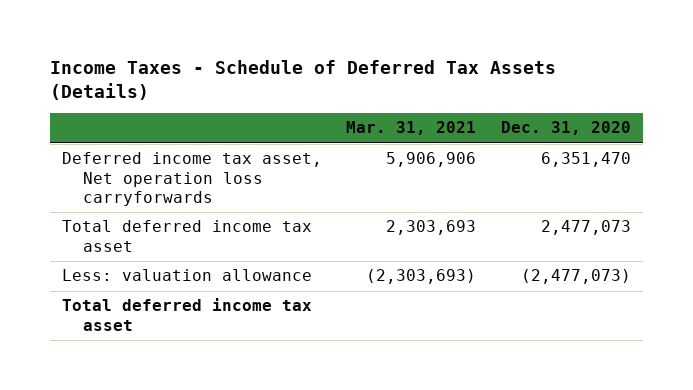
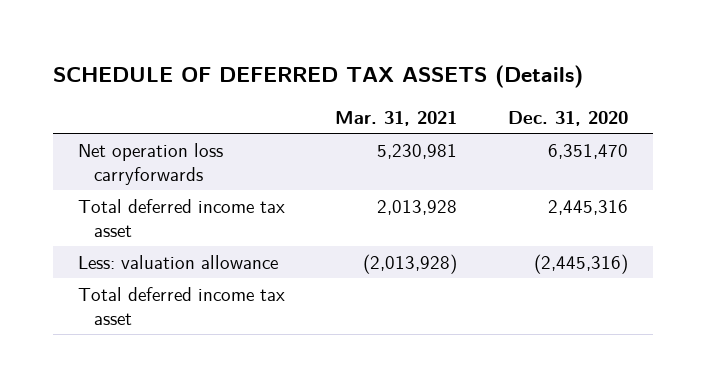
- Income Taxes - Schedule of Deferred Tax Assets (Details)
+ SCHEDULE OF DEFERRED TAX ASSETS (Details)
- Deferred income tax asset, Net operation loss carryforwards | 5,906,906 | 6,351,470
- Total deferred income tax asset | 2,303,693 | 2,477,073
- Less: valuation allowance | (2,303,693) | (2,477,073)
+ Net operation loss carryforwards | 5,230,981 | 6,351,470
+ Total deferred income tax asset | 2,013,928 | 2,445,316
+ Less: valuation allowance | (2,013,928) | (2,445,316)

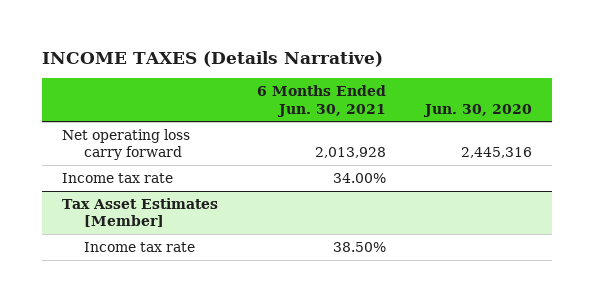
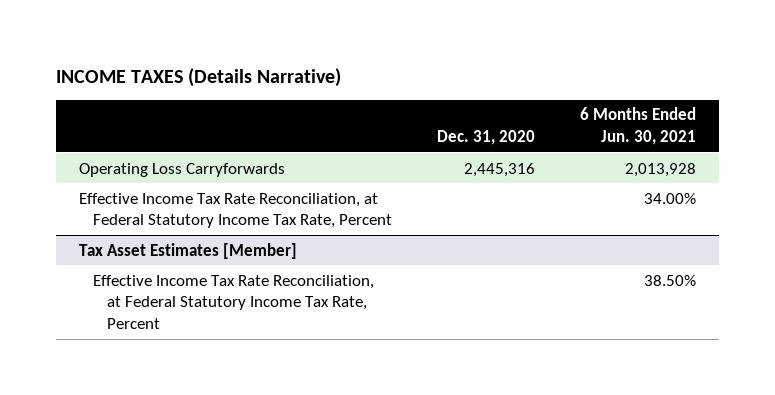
- | 6 Months Ended Jun. 30, 2021 | Jun. 30, 2020
+ | Dec. 31, 2020 | 6 Months Ended Jun. 30, 2021
- Net operating loss carry forward | 2,013,928 | 2,445,316
- Income tax rate | 34.00% |
+ Operating Loss Carryforwards | 2,445,316 | 2,013,928
+ Effective Income Tax Rate Reconciliation, at Federal Statutory Income Tax Rate, Percent | | 34.00%
@ Tax Asset Estimates [Member]
- Income tax rate | 38.50% |
+ Effective Income Tax Rate Reconciliation, at Federal Statutory Income Tax Rate, Percent | | 38.50%

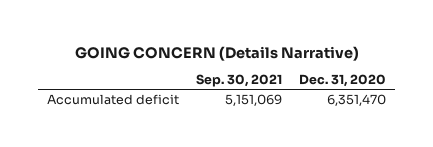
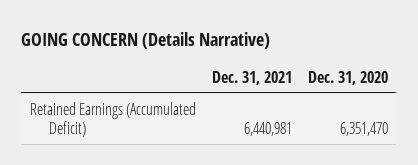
- | Sep. 30, 2021 | Dec. 31, 2020
+ | Dec. 31, 2021 | Dec. 31, 2020
- Accumulated deficit | 5,151,069 | 6,351,470
+ Retained Earnings (Accumulated Deficit) | 6,440,981 | 6,351,470

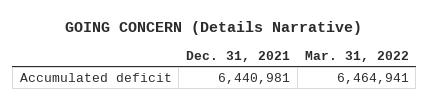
- | Dec. 31, 2021 | Dec. 31, 2020
+ | Dec. 31, 2021 | Mar. 31, 2022
- Retained Earnings (Accumulated Deficit) | 6,440,981 | 6,351,470
+ Accumulated deficit | 6,440,981 | 6,464,941

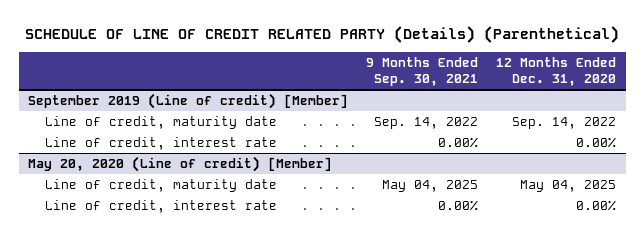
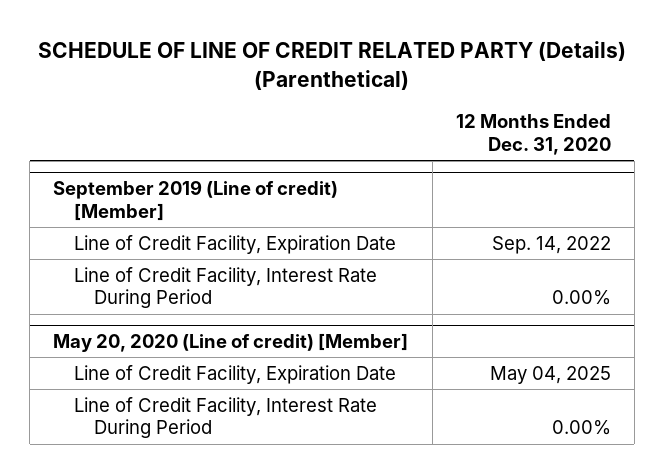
- | 9 Months Ended Sep. 30, 2021 | 12 Months Ended Dec. 31, 2020
+ | 12 Months Ended Dec. 31, 2020
@ September 2019 (Line of credit) [Member]
- Line of credit, maturity date | Sep. 14, 2022 | Sep. 14, 2022
- Line of credit, interest rate | 0.00% | 0.00%
+ Line of Credit Facility, Expiration Date | Sep. 14, 2022
+ Line of Credit Facility, Interest Rate During Period | 0.00%
@ May 20, 2020 (Line of credit) [Member]
- Line of credit, maturity date | May 04, 2025 | May 04, 2025
- Line of credit, interest rate | 0.00% | 0.00%
+ Line of Credit Facility, Expiration Date | May 04, 2025
+ Line of Credit Facility, Interest Rate During Period | 0.00%

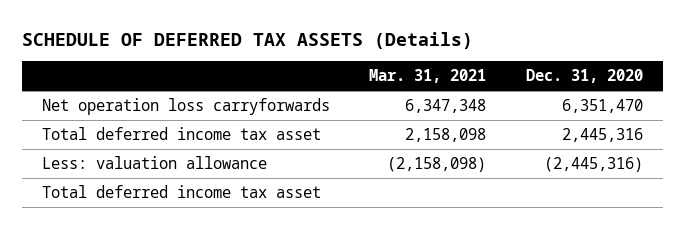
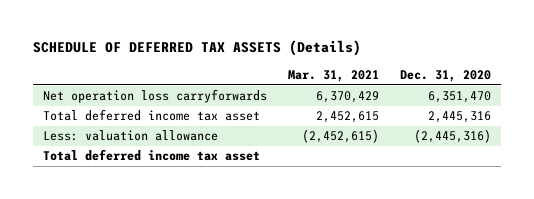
- Net operation loss carryforwards | 6,347,348 | 6,351,470
- Total deferred income tax asset | 2,158,098 | 2,445,316
- Less: valuation allowance | (2,158,098) | (2,445,316)
+ Net operation loss carryforwards | 6,370,429 | 6,351,470
+ Total deferred income tax asset | 2,452,615 | 2,445,316
+ Less: valuation allowance | (2,452,615) | (2,445,316)

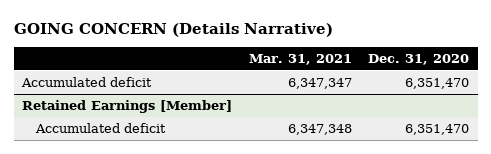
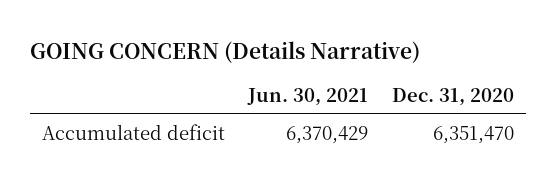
- | Mar. 31, 2021 | Dec. 31, 2020
+ | Jun. 30, 2021 | Dec. 31, 2020
- Retained Earnings [Member]
- Accumulated deficit | 6,347,348 | 6,351,470

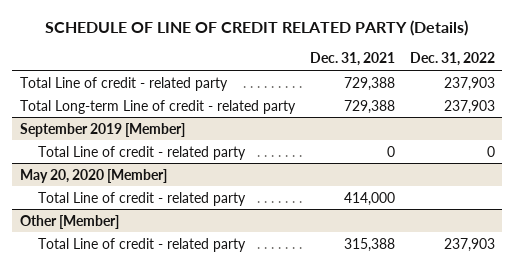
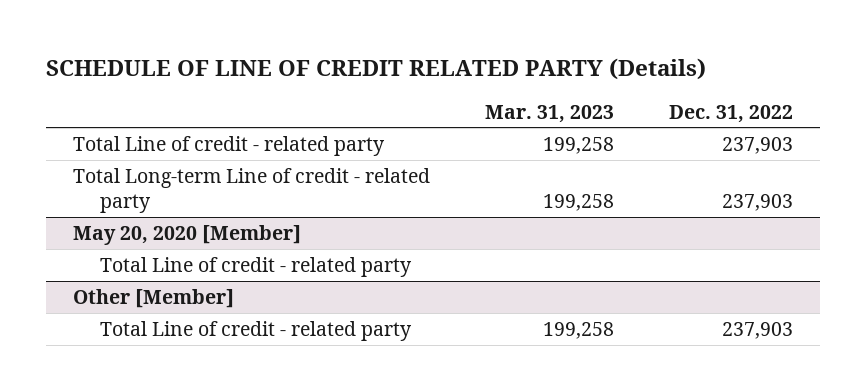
- | Dec. 31, 2021 | Dec. 31, 2022
+ | Mar. 31, 2023 | Dec. 31, 2022
- September 2019 [Member]
- Total Line of credit - related party | 0 | 0

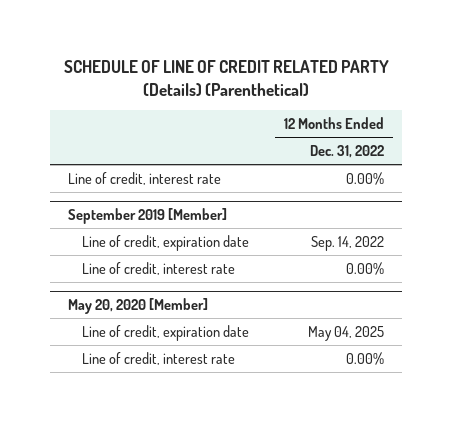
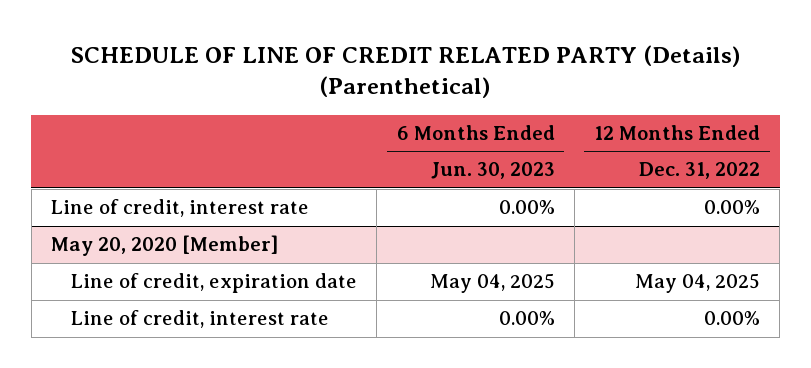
- | 12 Months Ended Dec. 31, 2022
+ | 6 Months Ended Jun. 30, 2023 | 12 Months Ended Dec. 31, 2022
- September 2019 [Member]
- Line of credit, expiration date | Sep. 14, 2022
- Line of credit, interest rate | 0.00%

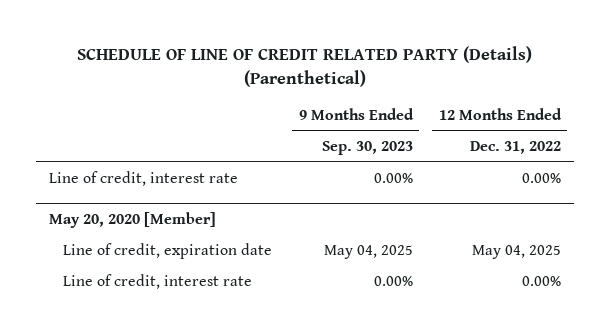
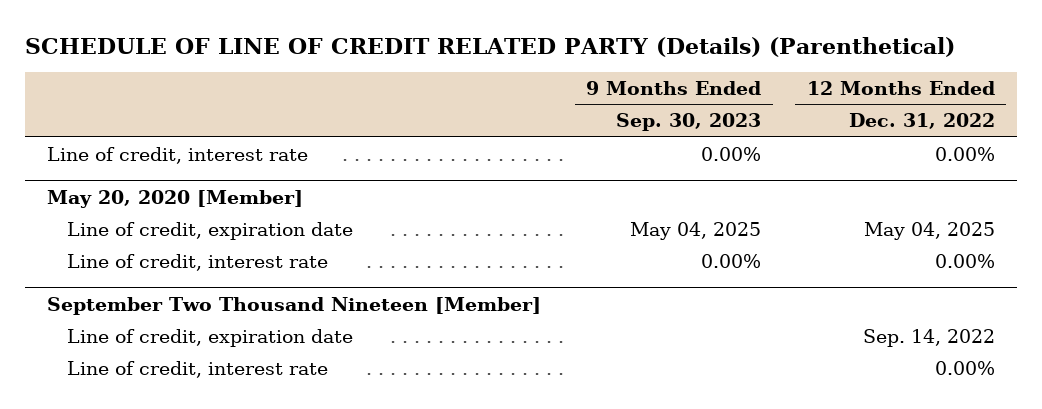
+ September Two Thousand Nineteen [Member]
+ Line of credit, expiration date | | Sep. 14, 2022
+ Line of credit, interest rate | | 0.00%

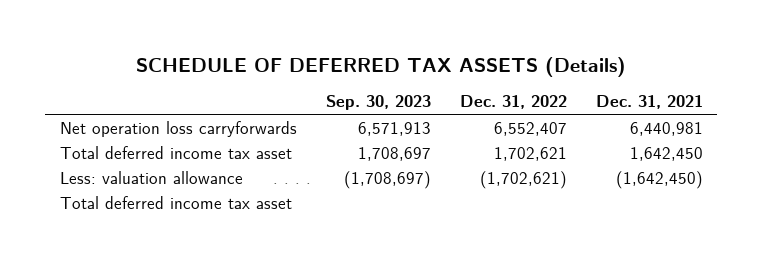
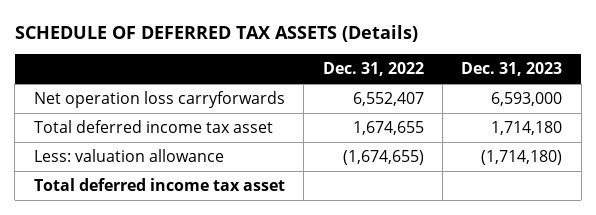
- | Sep. 30, 2023 | Dec. 31, 2022 | Dec. 31, 2021
+ | Dec. 31, 2022 | Dec. 31, 2023
- Total deferred income tax asset | 1,708,697 | 1,702,621 | 1,642,450
- Less: valuation allowance | (1,708,697) | (1,702,621) | (1,642,450)
+ Total deferred income tax asset | 1,674,655 | 1,714,180
+ Less: valuation allowance | (1,674,655) | (1,714,180)

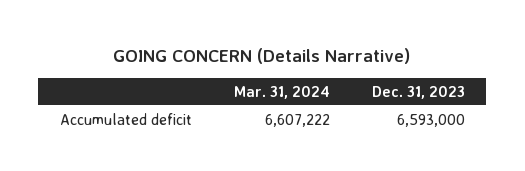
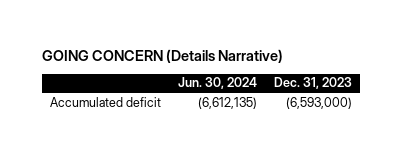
- | Mar. 31, 2024 | Dec. 31, 2023
+ | Jun. 30, 2024 | Dec. 31, 2023
- Accumulated deficit | 6,607,222 | 6,593,000
+ Accumulated deficit | (6,612,135) | (6,593,000)

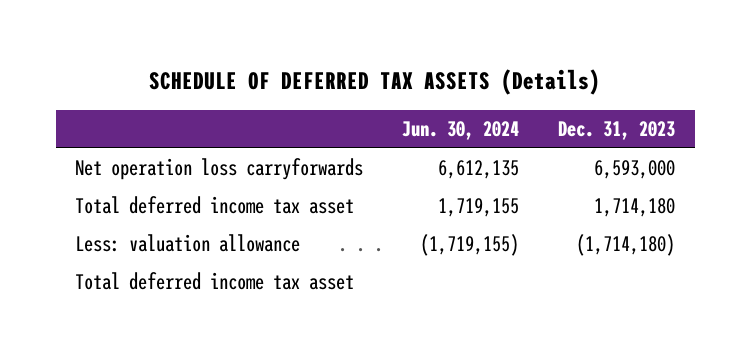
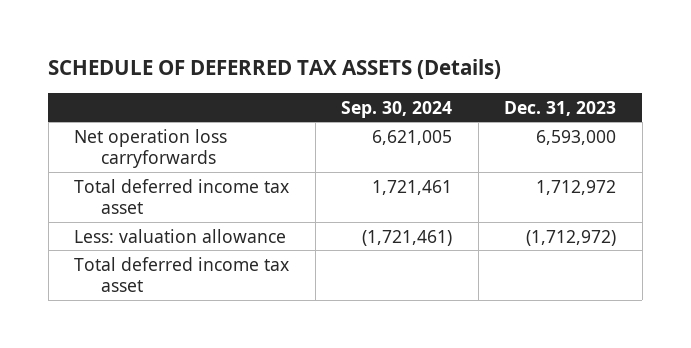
- | Jun. 30, 2024 | Dec. 31, 2023
+ | Sep. 30, 2024 | Dec. 31, 2023
- Total deferred income tax asset | 1,719,155 | 1,714,180
- Less: valuation allowance | (1,719,155) | (1,714,180)
+ Total deferred income tax asset | 1,721,461 | 1,712,972
+ Less: valuation allowance | (1,721,461) | (1,712,972)

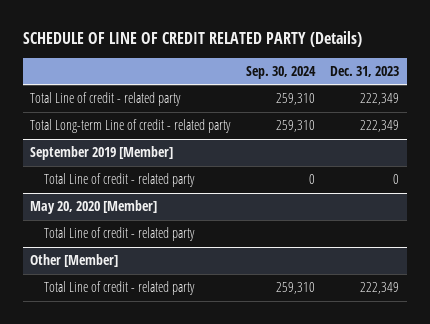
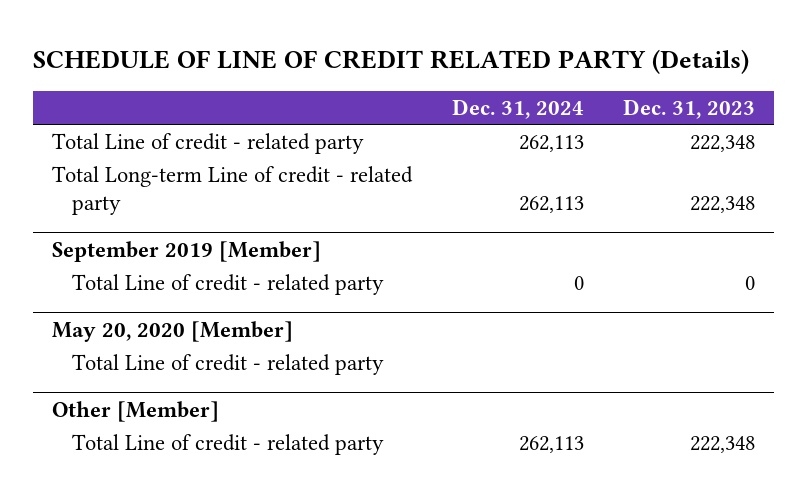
- | Sep. 30, 2024 | Dec. 31, 2023
+ | Dec. 31, 2024 | Dec. 31, 2023
- Total Line of credit - related party | 259,310 | 222,349
- Total Long-term Line of credit - related party | 259,310 | 222,349
+ Total Line of credit - related party | 262,113 | 222,348
+ Total Long-term Line of credit - related party | 262,113 | 222,348
@ Other [Member]
- Total Line of credit - related party | 259,310 | 222,349
+ Total Line of credit - related party | 262,113 | 222,348

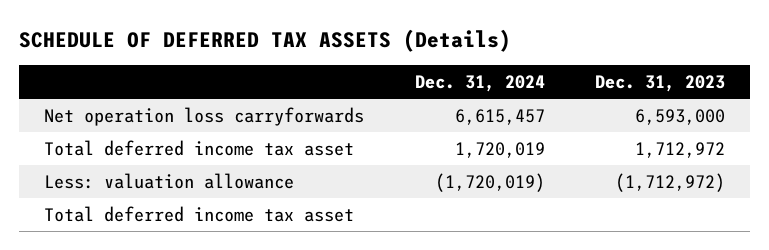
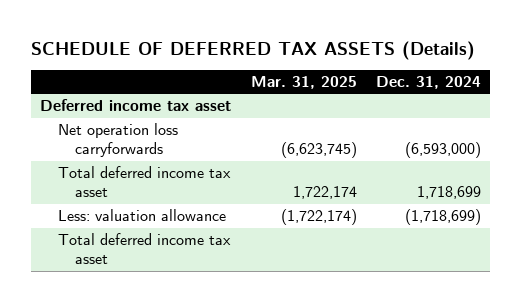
- | Dec. 31, 2024 | Dec. 31, 2023
+ | Mar. 31, 2025 | Dec. 31, 2024
- Net operation loss carryforwards | 6,615,457 | 6,593,000
- Total deferred income tax asset | 1,720,019 | 1,712,972
- Less: valuation allowance | (1,720,019) | (1,712,972)
+ Deferred income tax asset
+ Net operation loss carryforwards | (6,623,745) | (6,593,000)
+ Total deferred income tax asset | 1,722,174 | 1,718,699
+ Less: valuation allowance | (1,722,174) | (1,718,699)

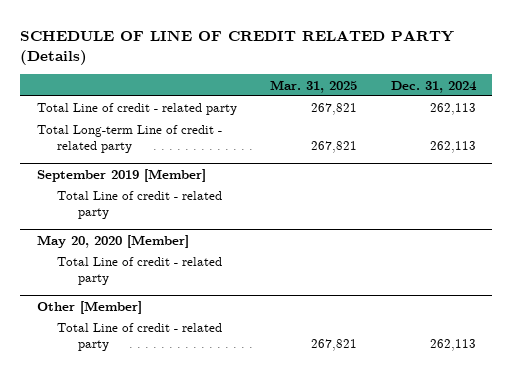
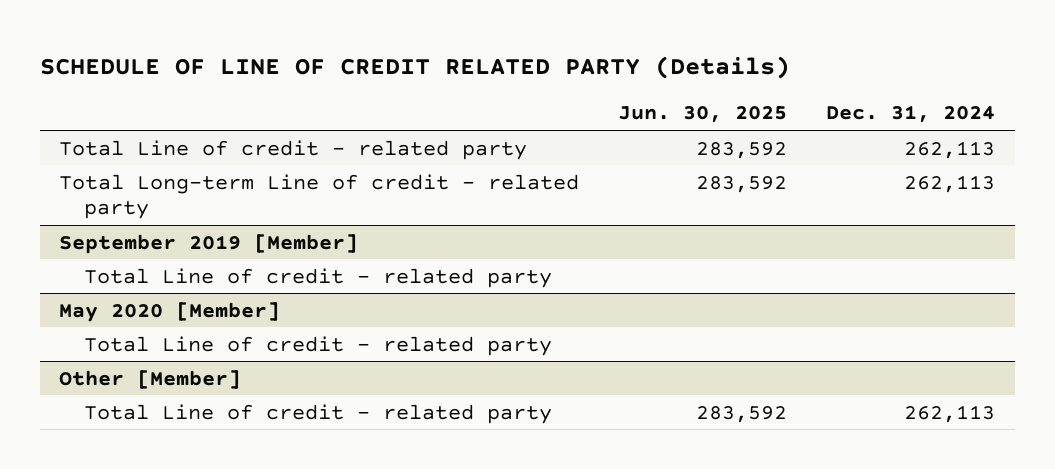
- | Mar. 31, 2025 | Dec. 31, 2024
+ | Jun. 30, 2025 | Dec. 31, 2024
- May 20, 2020 [Member]
+ May 2020 [Member]

